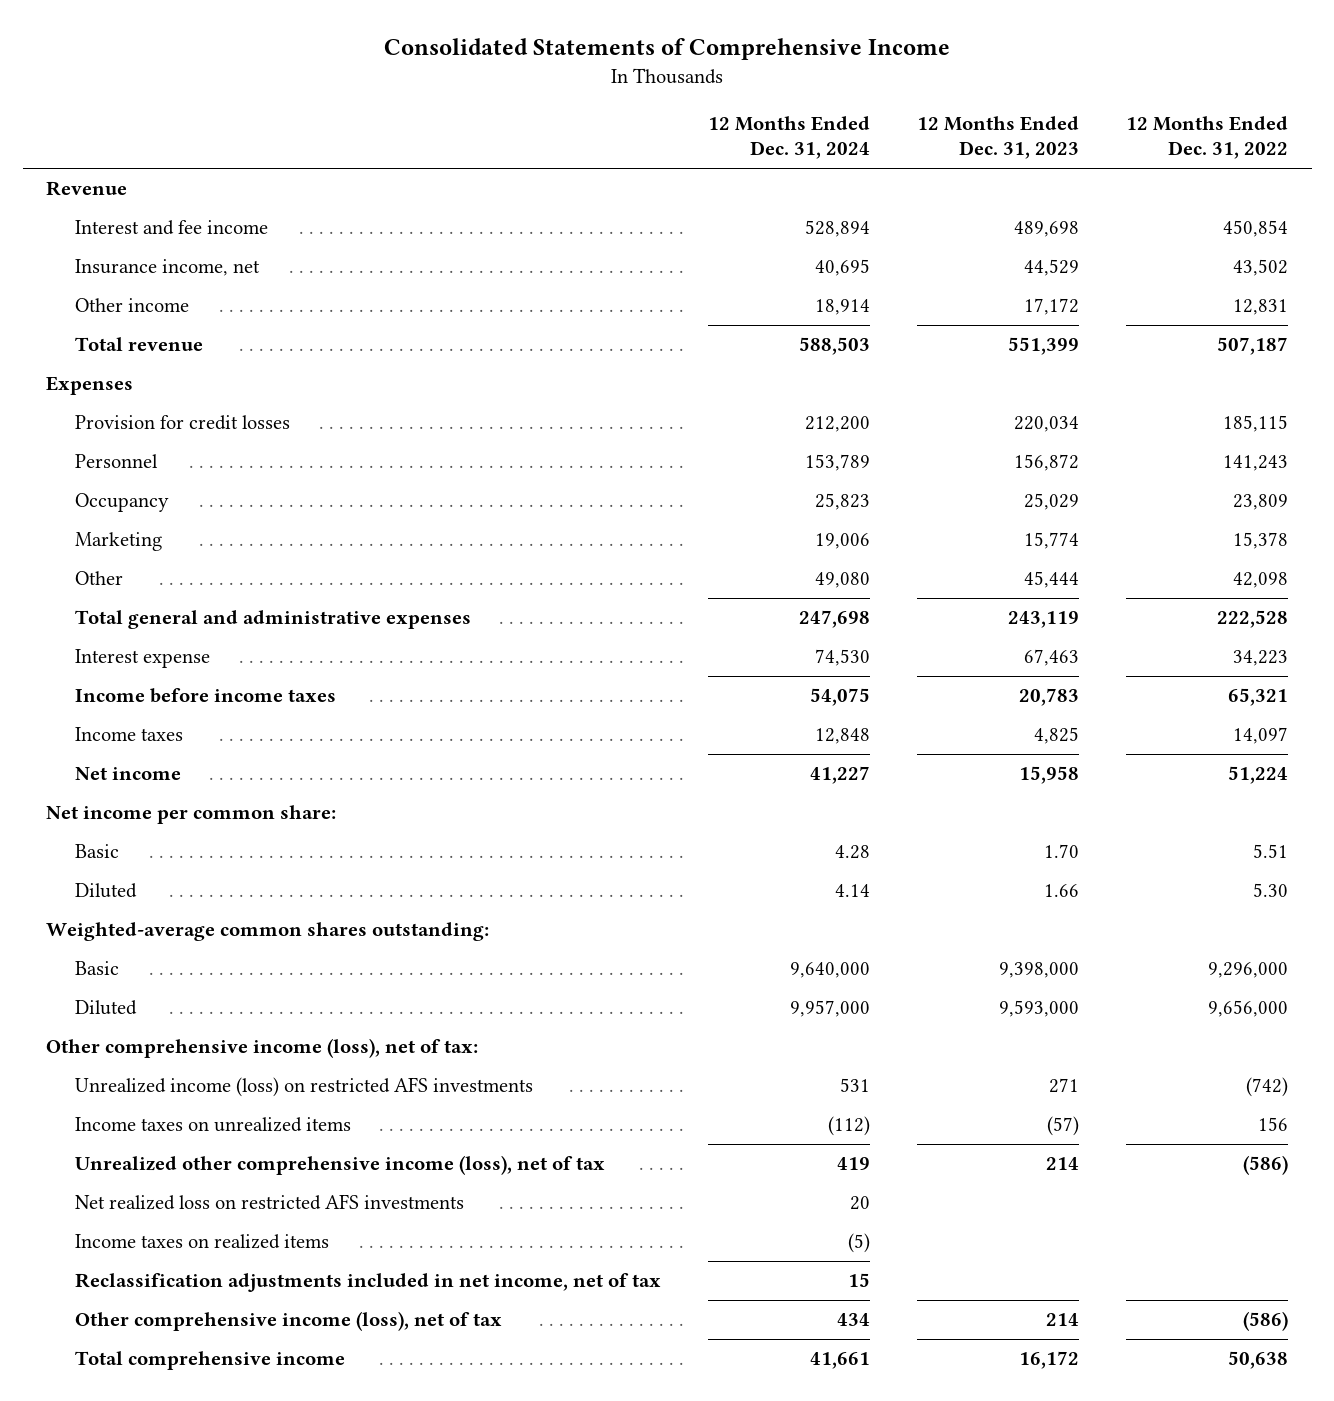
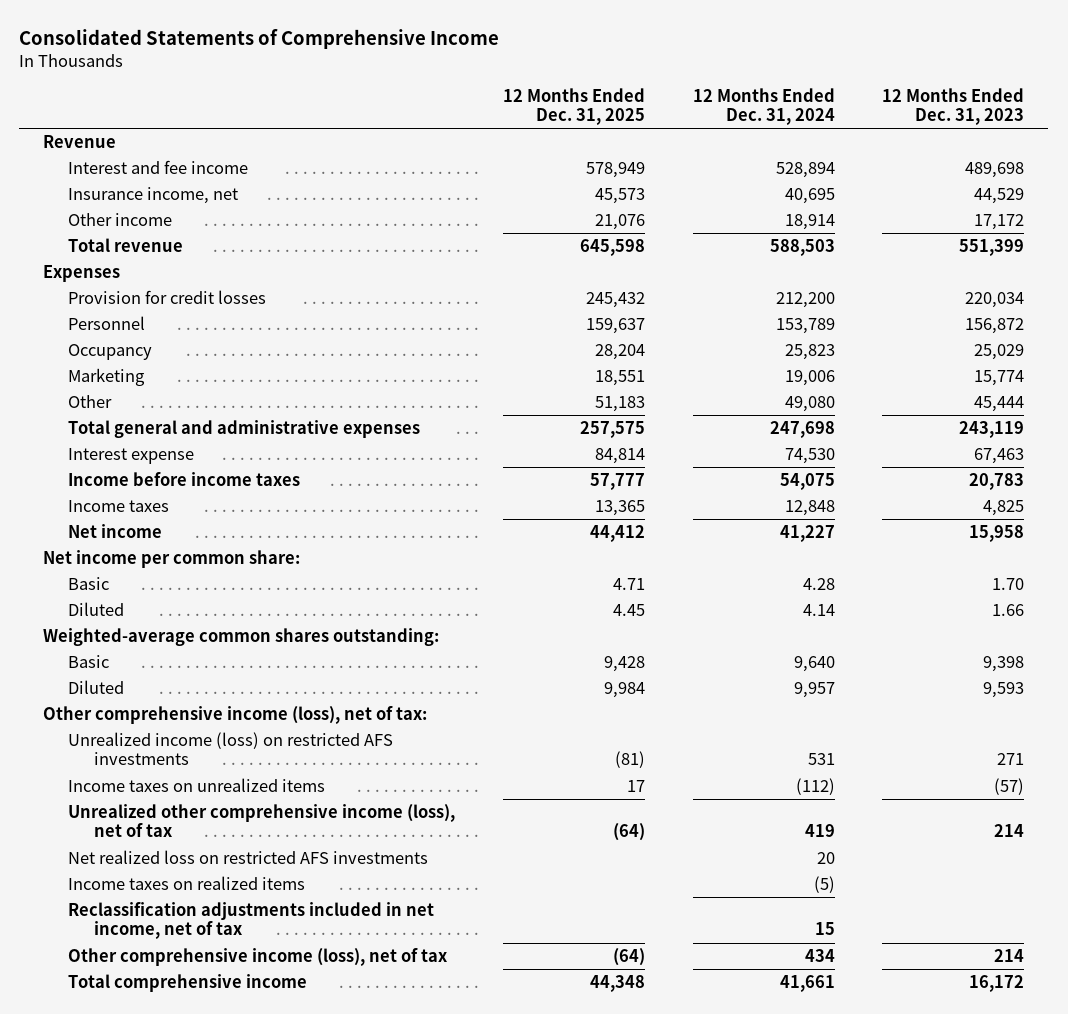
- | 12 Months Ended Dec. 31, 2024 | 12 Months Ended Dec. 31, 2023 | 12 Months Ended Dec. 31, 2022
+ | 12 Months Ended Dec. 31, 2025 | 12 Months Ended Dec. 31, 2024 | 12 Months Ended Dec. 31, 2023
- Basic | 9,640,000 | 9,398,000 | 9,296,000
- Diluted | 9,957,000 | 9,593,000 | 9,656,000
+ Basic | 9,428 | 9,640 | 9,398
+ Diluted | 9,984 | 9,957 | 9,593

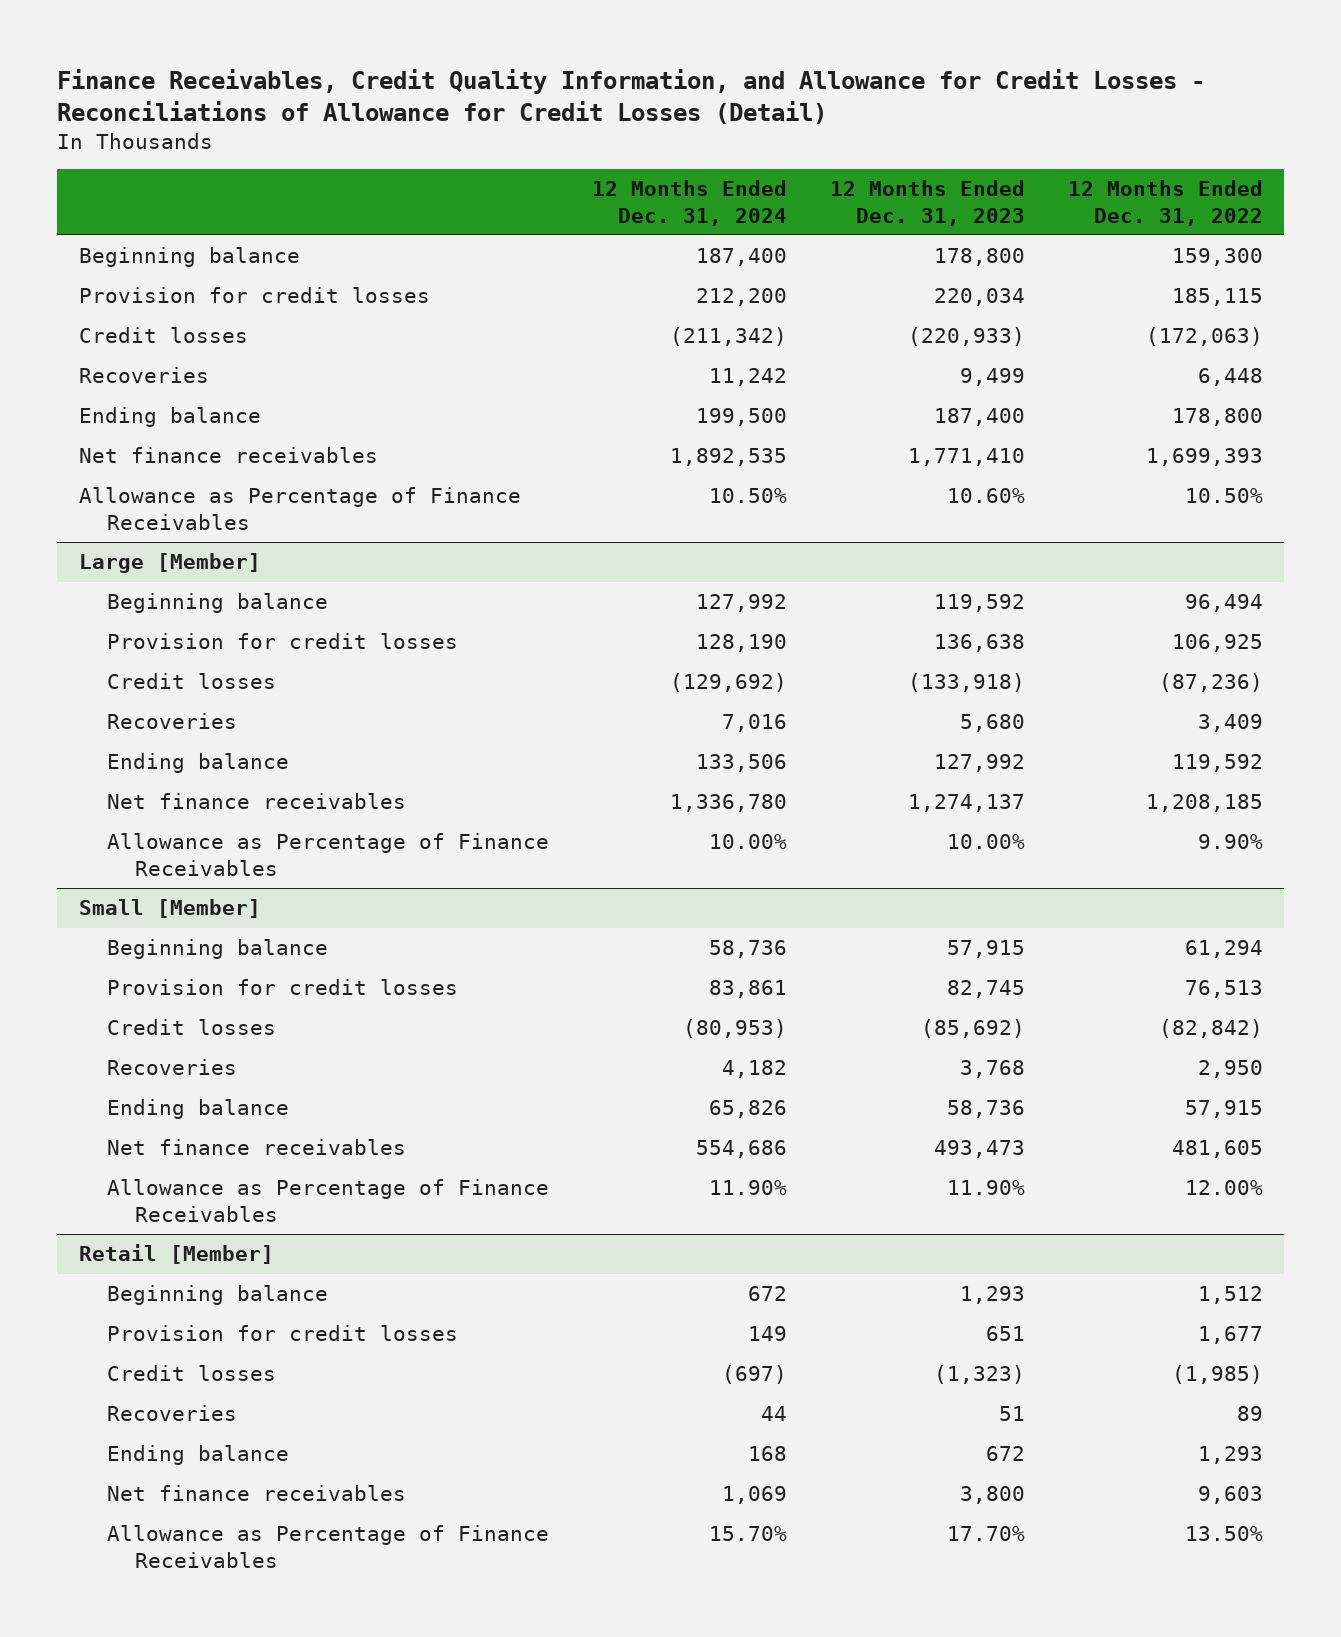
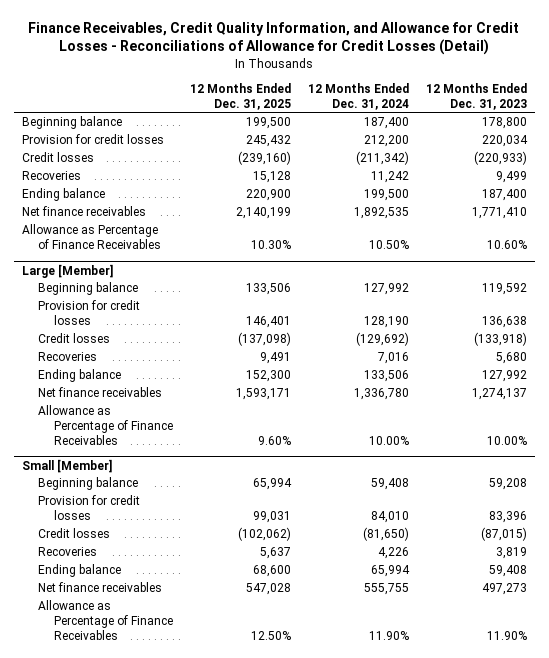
- | 12 Months Ended Dec. 31, 2024 | 12 Months Ended Dec. 31, 2023 | 12 Months Ended Dec. 31, 2022
+ | 12 Months Ended Dec. 31, 2025 | 12 Months Ended Dec. 31, 2024 | 12 Months Ended Dec. 31, 2023
@ Small [Member]
- Beginning balance | 58,736 | 57,915 | 61,294
- Provision for credit losses | 83,861 | 82,745 | 76,513
- Credit losses | (80,953) | (85,692) | (82,842)
- Recoveries | 4,182 | 3,768 | 2,950
- Ending balance | 65,826 | 58,736 | 57,915
- Net finance receivables | 554,686 | 493,473 | 481,605
+ Beginning balance | 65,994 | 59,408 | 59,208
+ Provision for credit losses | 99,031 | 84,010 | 83,396
+ Credit losses | (102,062) | (81,650) | (87,015)
+ Recoveries | 5,637 | 4,226 | 3,819
+ Ending balance | 68,600 | 65,994 | 59,408
+ Net finance receivables | 547,028 | 555,755 | 497,273
- Retail [Member]
- Beginning balance | 672 | 1,293 | 1,512
- Provision for credit losses | 149 | 651 | 1,677
- Credit losses | (697) | (1,323) | (1,985)
- Recoveries | 44 | 51 | 89
- Ending balance | 168 | 672 | 1,293
- Net finance receivables | 1,069 | 3,800 | 9,603
- Allowance as Percentage of Finance Receivables | 15.70% | 17.70% | 13.50%

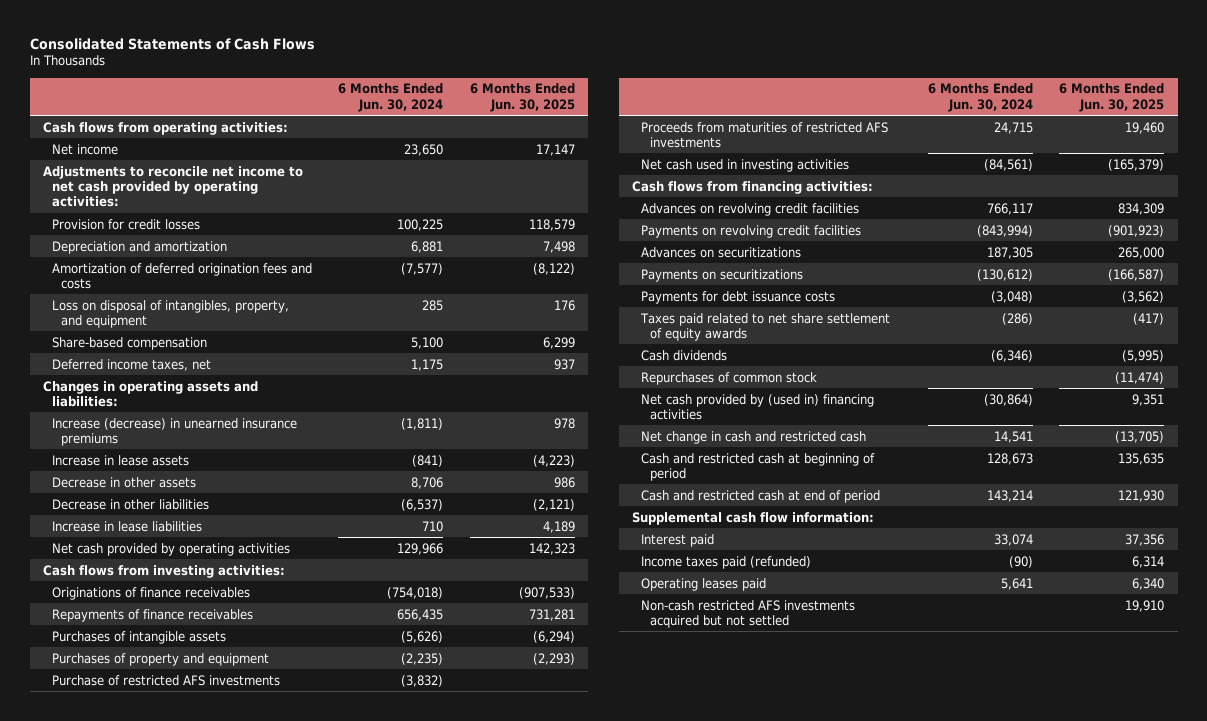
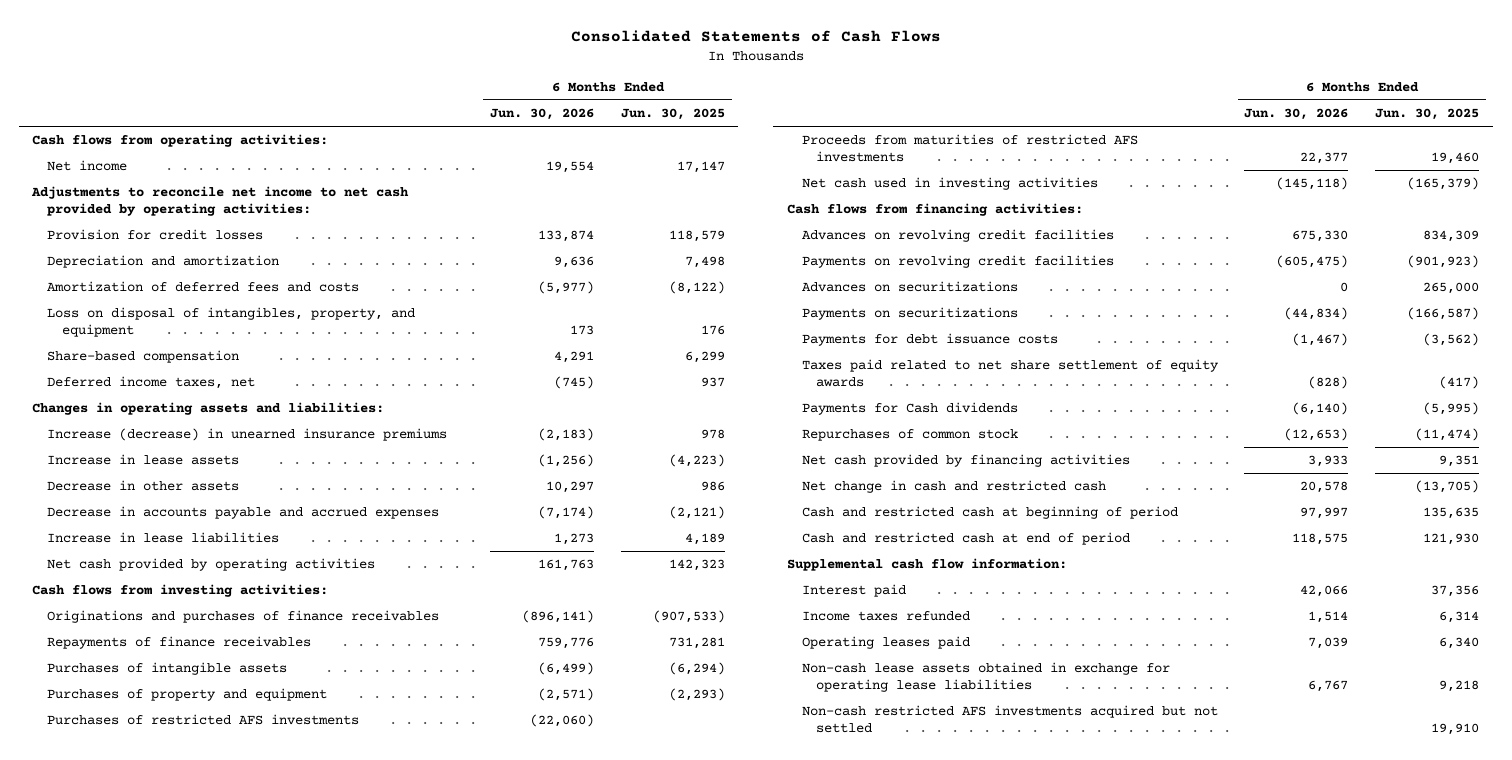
- | 6 Months Ended Jun. 30, 2024 | 6 Months Ended Jun. 30, 2025
+ | 6 Months Ended Jun. 30, 2026 | 6 Months Ended Jun. 30, 2025
- Amortization of deferred origination fees and costs | (7,577) | (8,122)
+ Amortization of deferred fees and costs | (5,977) | (8,122)
- Decrease in other liabilities | (6,537) | (2,121)
+ Decrease in accounts payable and accrued expenses | (7,174) | (2,121)
- Originations of finance receivables | (754,018) | (907,533)
+ Originations and purchases of finance receivables | (896,141) | (907,533)
- Purchase of restricted AFS investments | (3,832) |
+ Purchases of restricted AFS investments | (22,060) |
- Cash dividends | (6,346) | (5,995)
+ Payments for Cash dividends | (6,140) | (5,995)
- Net cash provided by (used in) financing activities | (30,864) | 9,351
+ Net cash provided by financing activities | 3,933 | 9,351
- Income taxes paid (refunded) | (90) | 6,314
+ Income taxes refunded | 1,514 | 6,314
+ Non-cash lease assets obtained in exchange for operating lease liabilities | 6,767 | 9,218

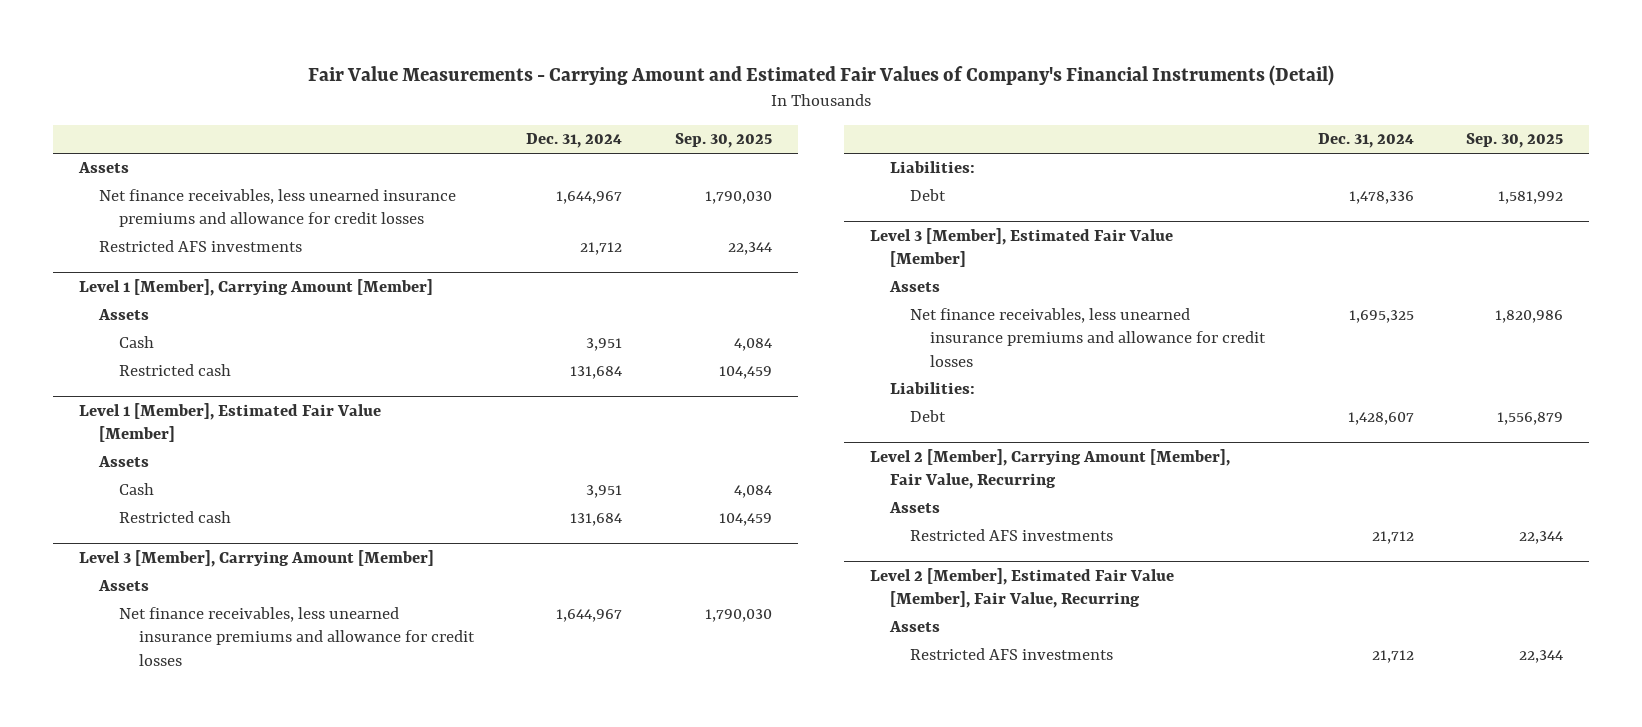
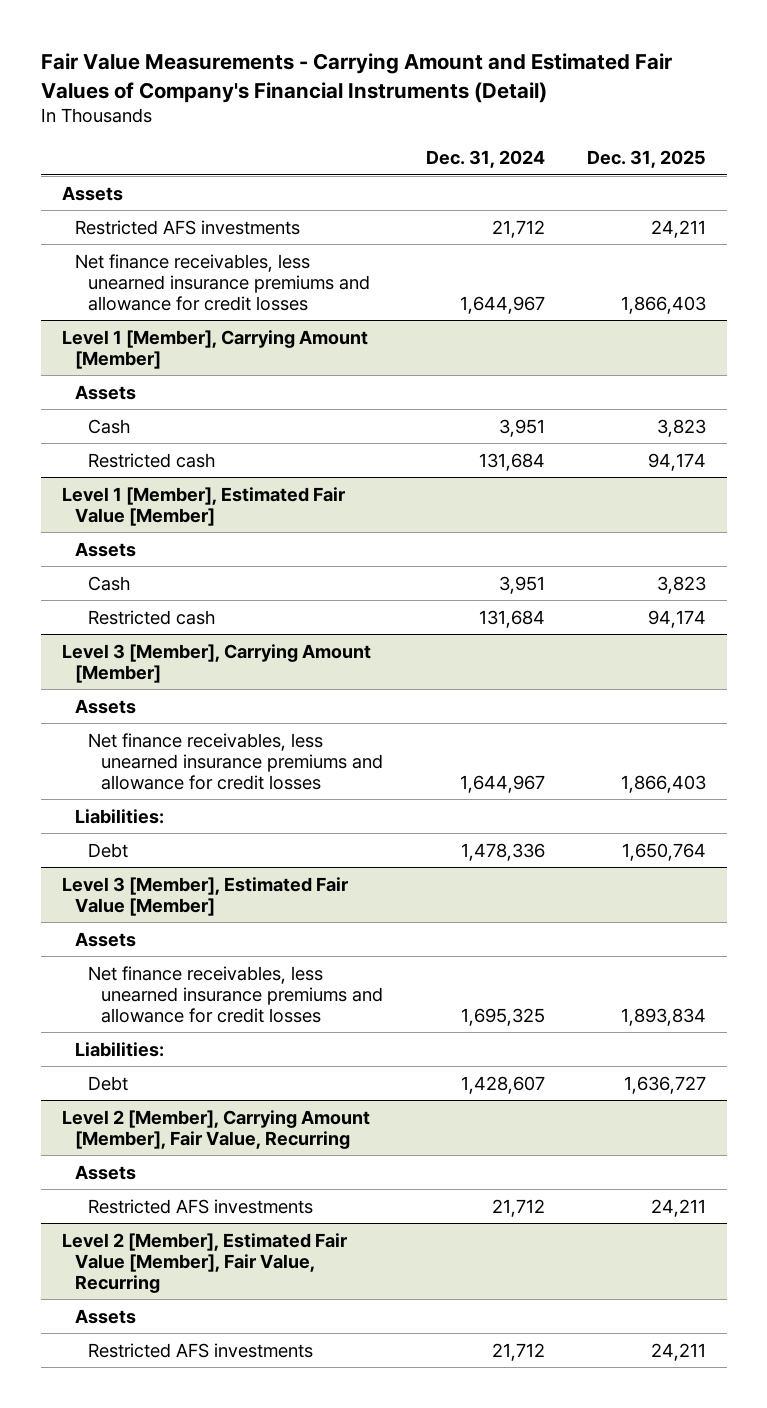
- | Dec. 31, 2024 | Sep. 30, 2025
+ | Dec. 31, 2024 | Dec. 31, 2025
moved down: Net finance receivables, less unearned insurance premiums and allowance for credit losses | 1,644,967 | 1,866,403

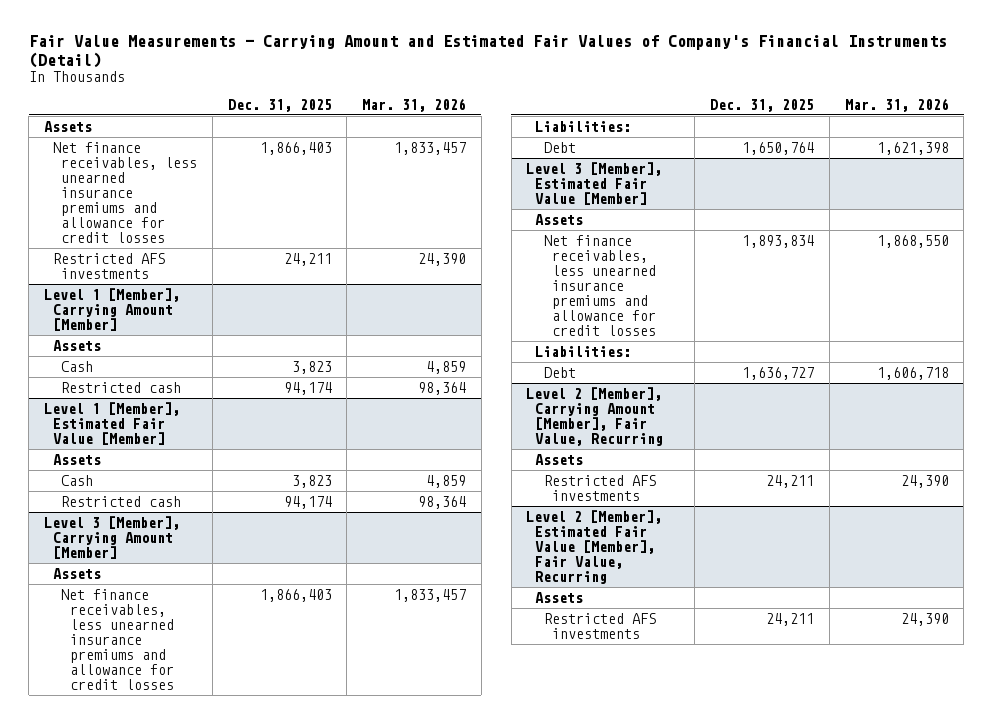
- | Dec. 31, 2024 | Dec. 31, 2025
+ | Dec. 31, 2025 | Mar. 31, 2026
moved down: Restricted AFS investments | 24,211 | 24,390

